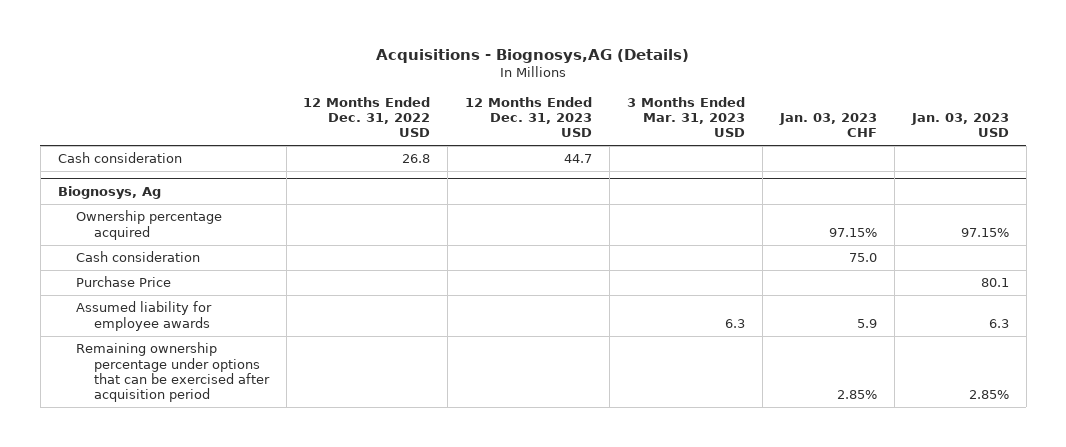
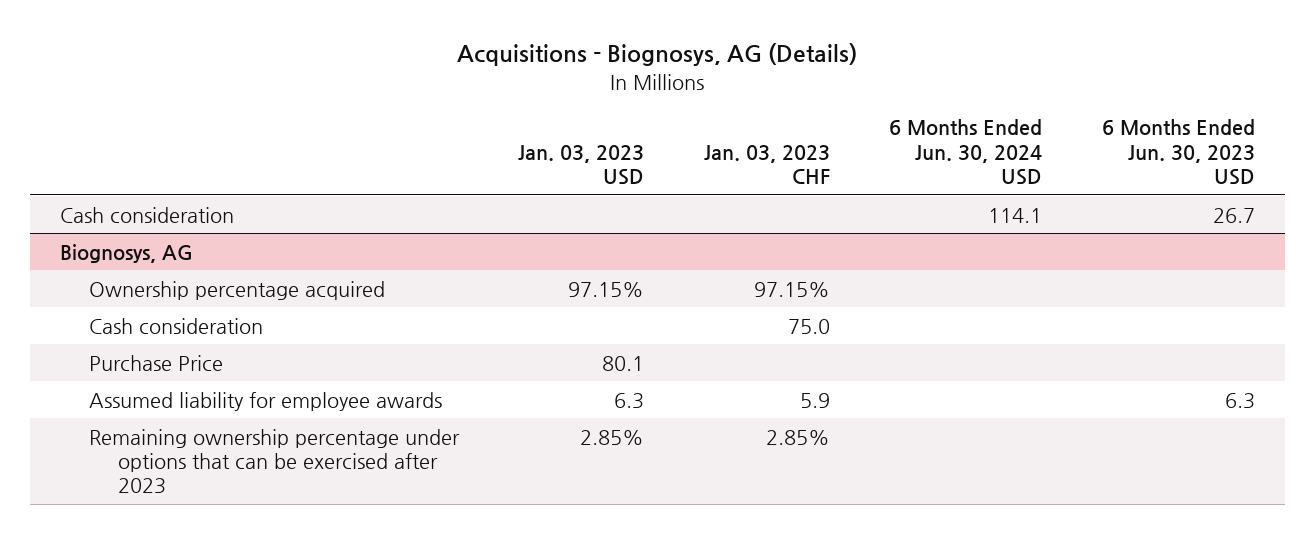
- Acquisitions - Biognosys,AG (Details)
+ Acquisitions - Biognosys, AG (Details)
- | 12 Months Ended Dec. 31, 2022 USD | 12 Months Ended Dec. 31, 2023 USD | 3 Months Ended Mar. 31, 2023 USD | Jan. 03, 2023 CHF | Jan. 03, 2023 USD
+ | Jan. 03, 2023 USD | Jan. 03, 2023 CHF | 6 Months Ended Jun. 30, 2024 USD | 6 Months Ended Jun. 30, 2023 USD
- Biognosys, Ag
+ Biognosys, AG
- Remaining ownership percentage under options that can be exercised after acquisition period | | | | 2.85% | 2.85%
+ Remaining ownership percentage under options that can be exercised after 2023 | 2.85% | 2.85% | |

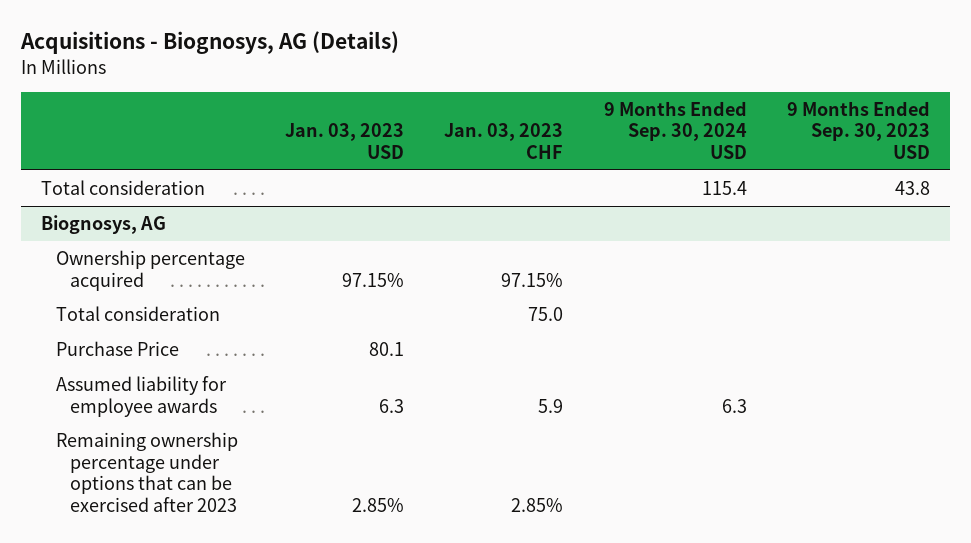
- | Jan. 03, 2023 USD | Jan. 03, 2023 CHF | 6 Months Ended Jun. 30, 2024 USD | 6 Months Ended Jun. 30, 2023 USD
+ | Jan. 03, 2023 USD | Jan. 03, 2023 CHF | 9 Months Ended Sep. 30, 2024 USD | 9 Months Ended Sep. 30, 2023 USD
- Cash consideration | | | 114.1 | 26.7
+ Total consideration | | | 115.4 | 43.8
@ Biognosys, AG
- Cash consideration | | 75.0 | |
+ Total consideration | | 75.0 | |

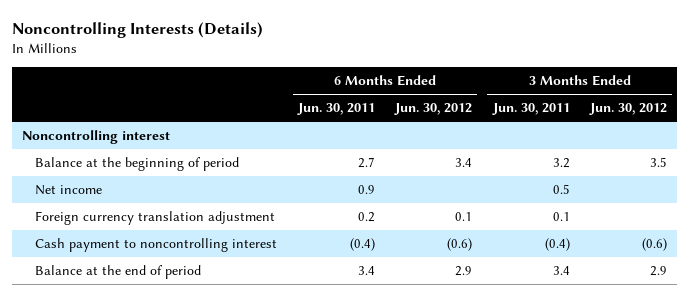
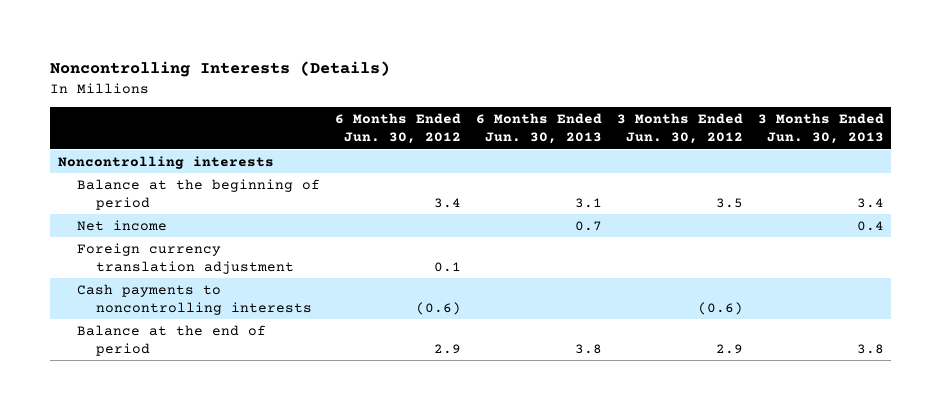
- | 6 Months Ended Jun. 30, 2011 | 6 Months Ended Jun. 30, 2012 | 3 Months Ended Jun. 30, 2011 | 3 Months Ended Jun. 30, 2012
+ | 6 Months Ended Jun. 30, 2012 | 6 Months Ended Jun. 30, 2013 | 3 Months Ended Jun. 30, 2012 | 3 Months Ended Jun. 30, 2013
- Noncontrolling interest
+ Noncontrolling interests
- Cash payment to noncontrolling interest | (0.4) | (0.6) | (0.4) | (0.6)
+ Cash payments to noncontrolling interests | (0.6) | | (0.6) |

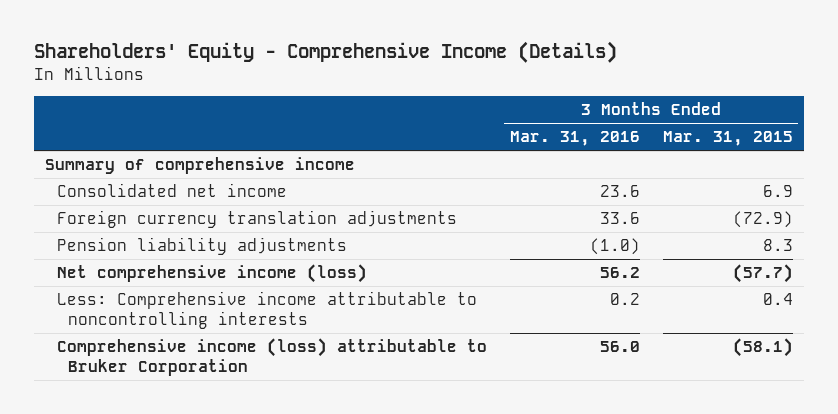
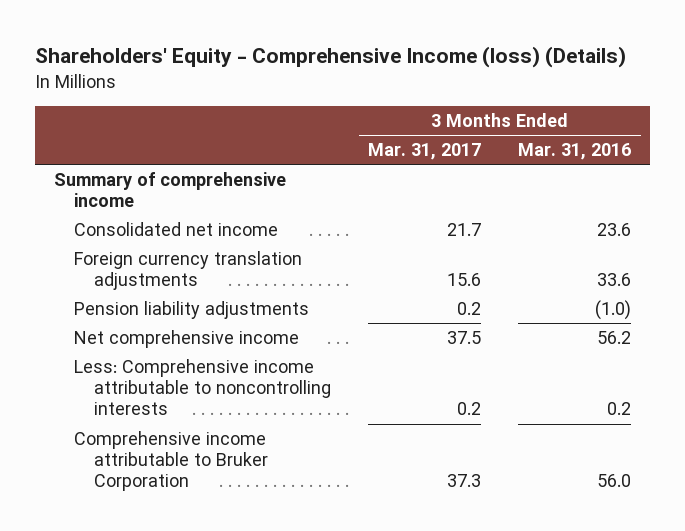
- Shareholders' Equity - Comprehensive Income (Details)
+ Shareholders' Equity - Comprehensive Income (loss) (Details)
- | 3 Months Ended Mar. 31, 2016 | 3 Months Ended Mar. 31, 2015
+ | 3 Months Ended Mar. 31, 2017 | 3 Months Ended Mar. 31, 2016
- Net comprehensive income (loss) | 56.2 | (57.7)
+ Net comprehensive income | 37.5 | 56.2
- Comprehensive income (loss) attributable to Bruker Corporation | 56.0 | (58.1)
+ Comprehensive income attributable to Bruker Corporation | 37.3 | 56.0

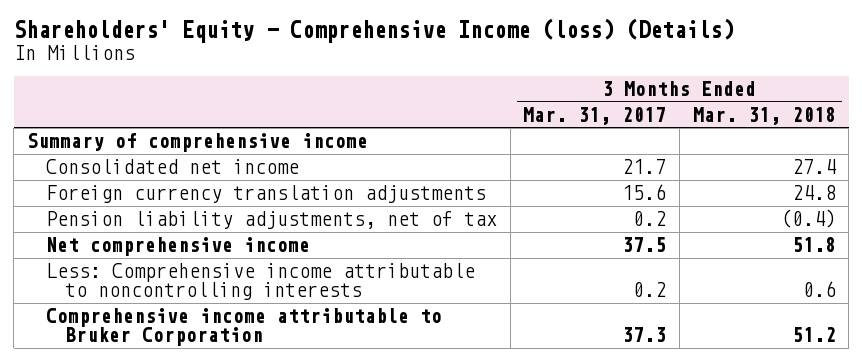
- | 3 Months Ended Mar. 31, 2017 | 3 Months Ended Mar. 31, 2016
+ | 3 Months Ended Mar. 31, 2017 | 3 Months Ended Mar. 31, 2018
- Pension liability adjustments | 0.2 | (1.0)
+ Pension liability adjustments, net of tax | 0.2 | (0.4)

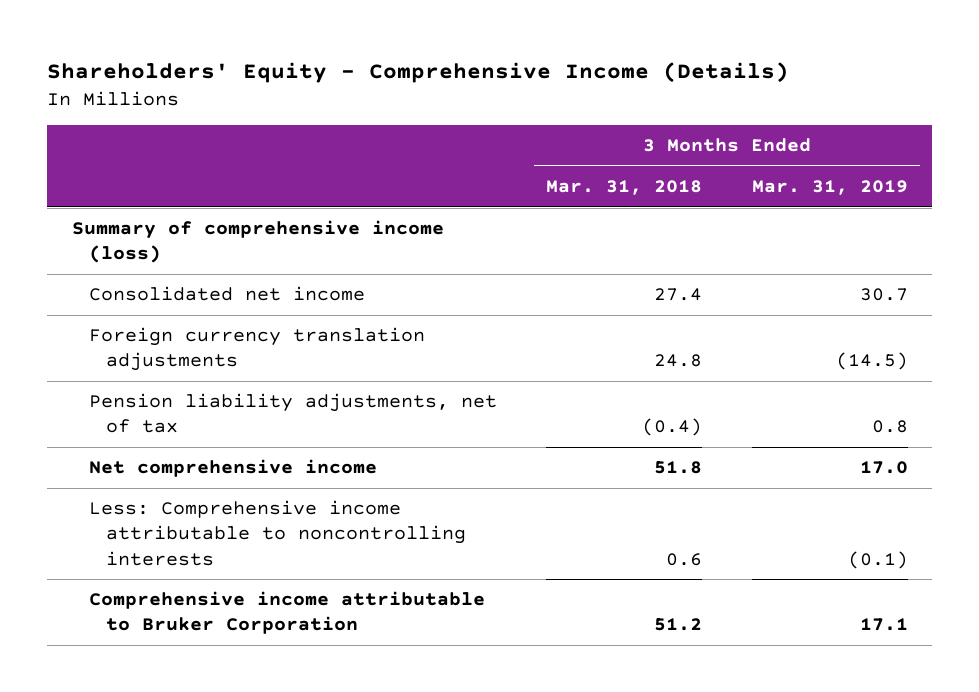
- Shareholders' Equity - Comprehensive Income (loss) (Details)
+ Shareholders' Equity - Comprehensive Income (Details)
- | 3 Months Ended Mar. 31, 2017 | 3 Months Ended Mar. 31, 2018
+ | 3 Months Ended Mar. 31, 2018 | 3 Months Ended Mar. 31, 2019
- Summary of comprehensive income
+ Summary of comprehensive income (loss)

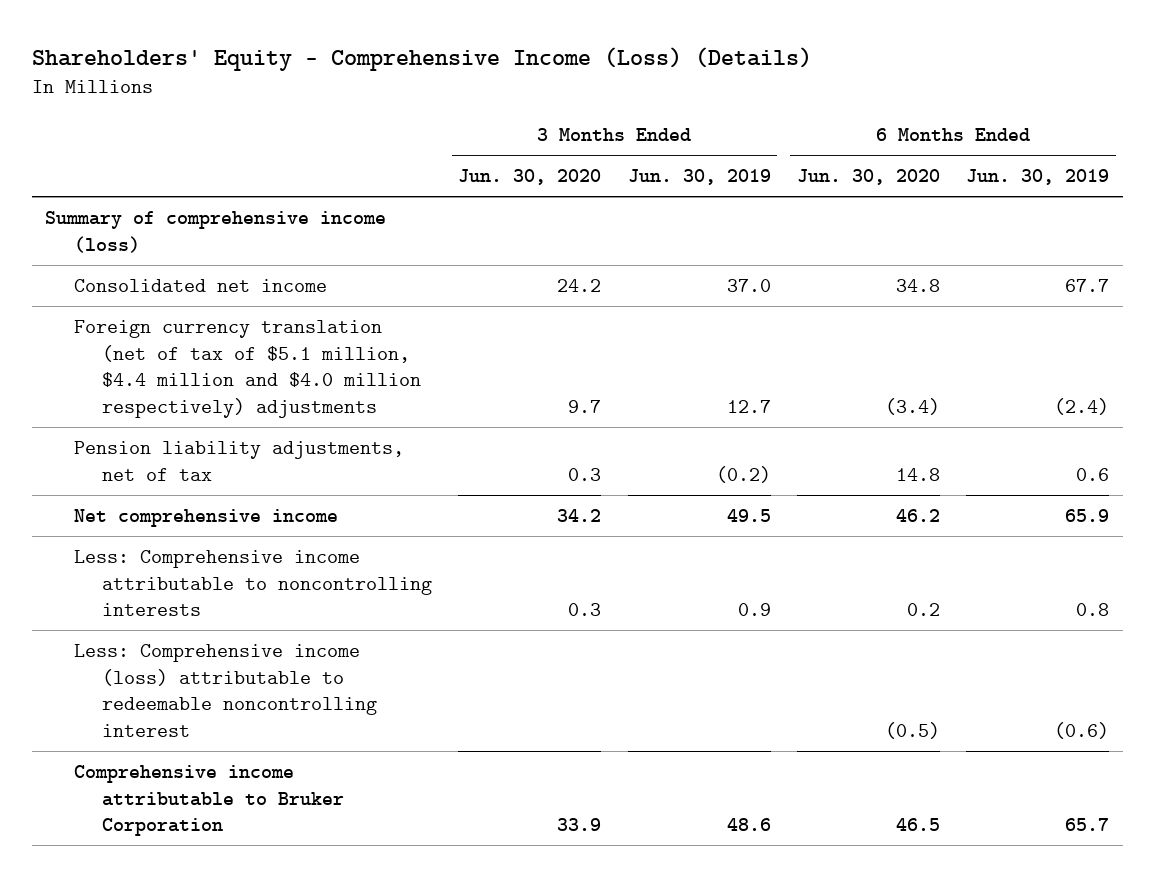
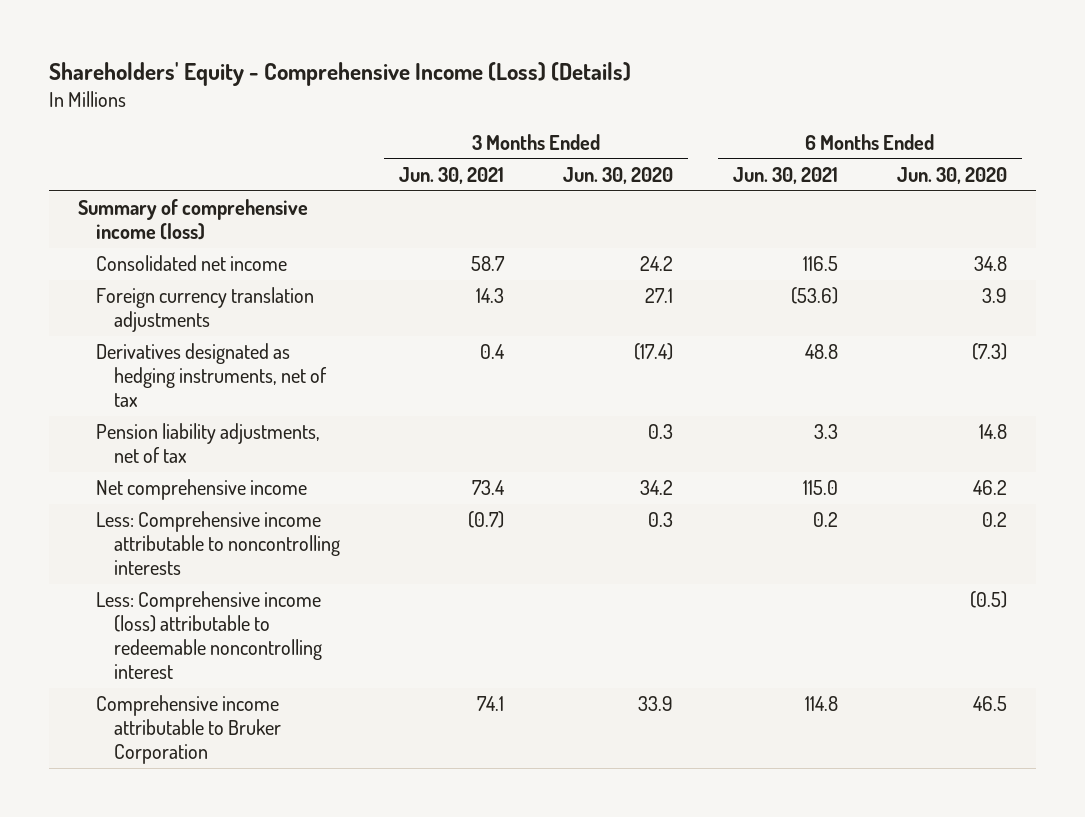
- | 3 Months Ended Jun. 30, 2020 | 3 Months Ended Jun. 30, 2019 | 6 Months Ended Jun. 30, 2020 | 6 Months Ended Jun. 30, 2019
+ | 3 Months Ended Jun. 30, 2021 | 3 Months Ended Jun. 30, 2020 | 6 Months Ended Jun. 30, 2021 | 6 Months Ended Jun. 30, 2020
- Foreign currency translation (net of tax of $5.1 million, $4.4 million and $4.0 million respectively) adjustments | 9.7 | 12.7 | (3.4) | (2.4)
+ Foreign currency translation adjustments | 14.3 | 27.1 | (53.6) | 3.9
+ Derivatives designated as hedging instruments, net of tax | 0.4 | (17.4) | 48.8 | (7.3)

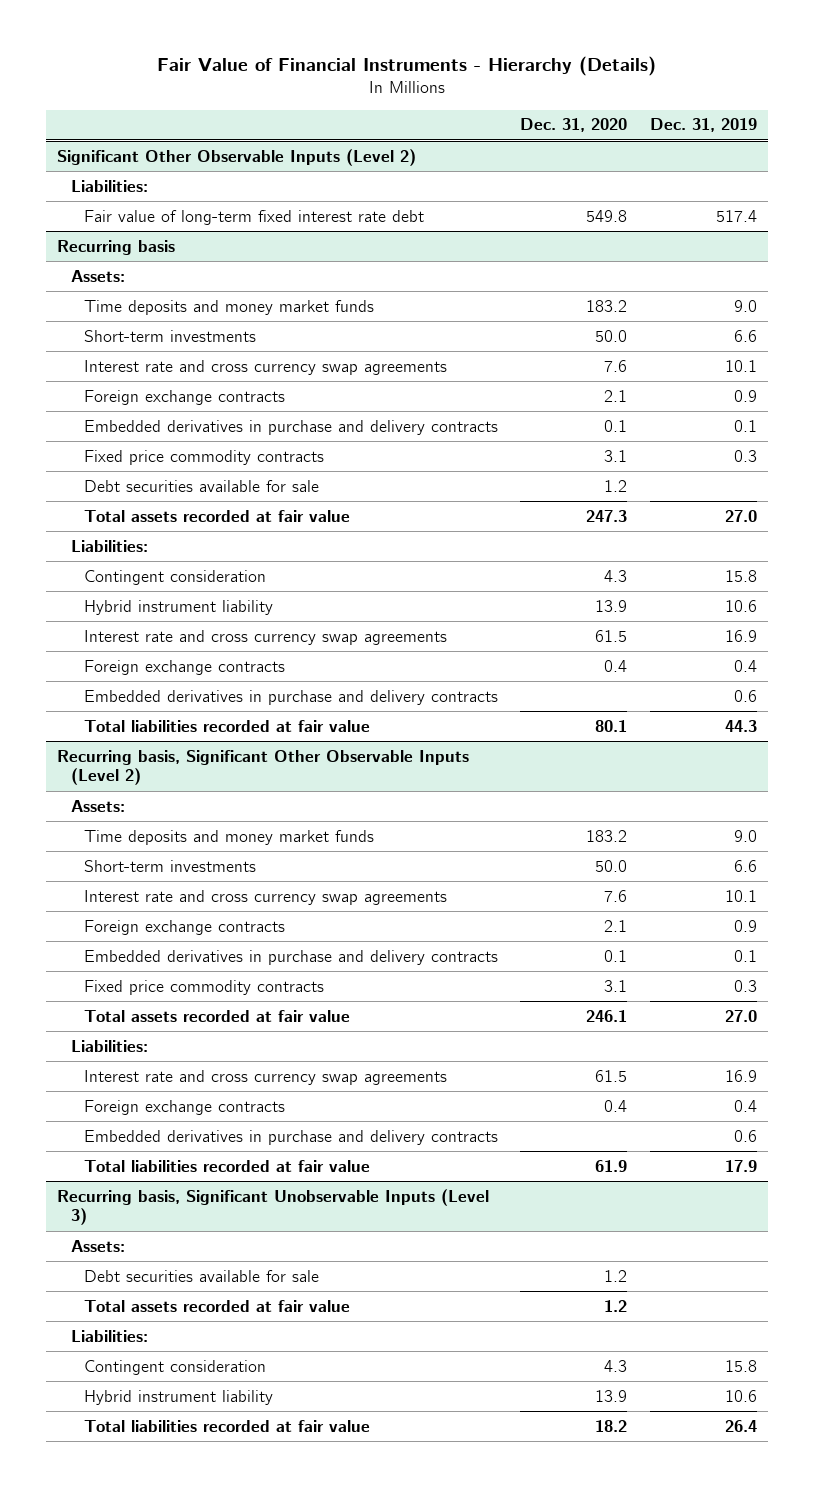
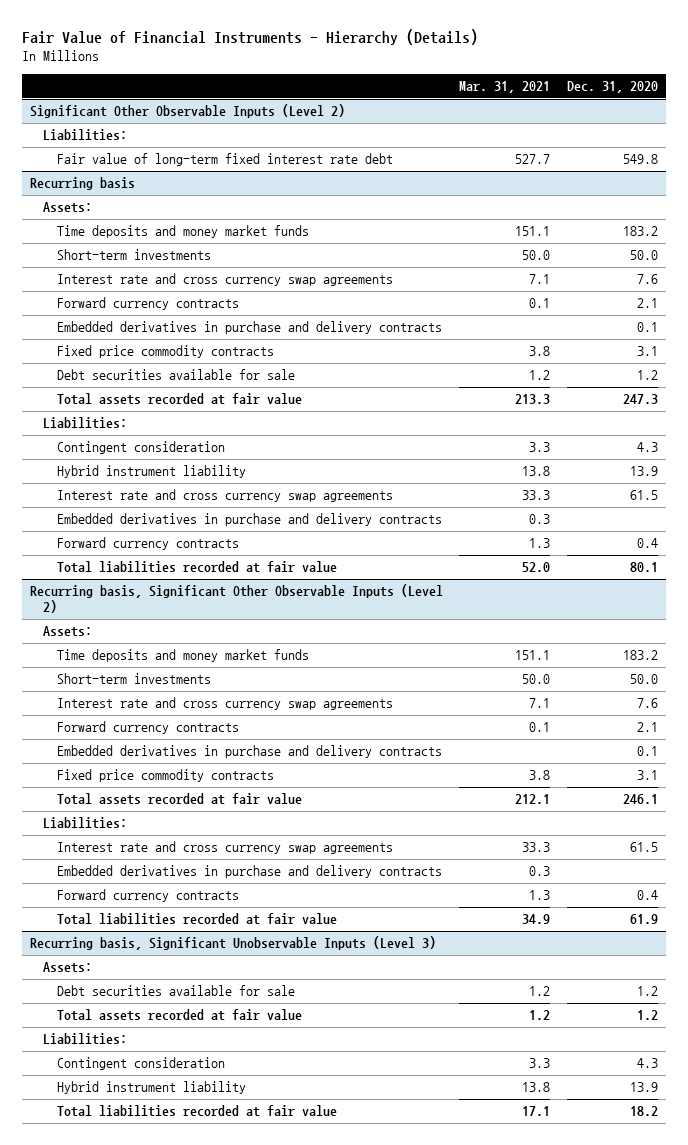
- | Dec. 31, 2020 | Dec. 31, 2019
+ | Mar. 31, 2021 | Dec. 31, 2020
@ Recurring basis
- Foreign exchange contracts | 2.1 | 0.9
+ Forward currency contracts | 0.1 | 2.1
- Foreign exchange contracts | 0.4 | 0.4
+ Forward currency contracts | 1.3 | 0.4
@ Recurring basis, Significant Other Observable Inputs (Level 2)
- Foreign exchange contracts | 2.1 | 0.9
+ Forward currency contracts | 0.1 | 2.1
- Foreign exchange contracts | 0.4 | 0.4
+ Forward currency contracts | 1.3 | 0.4

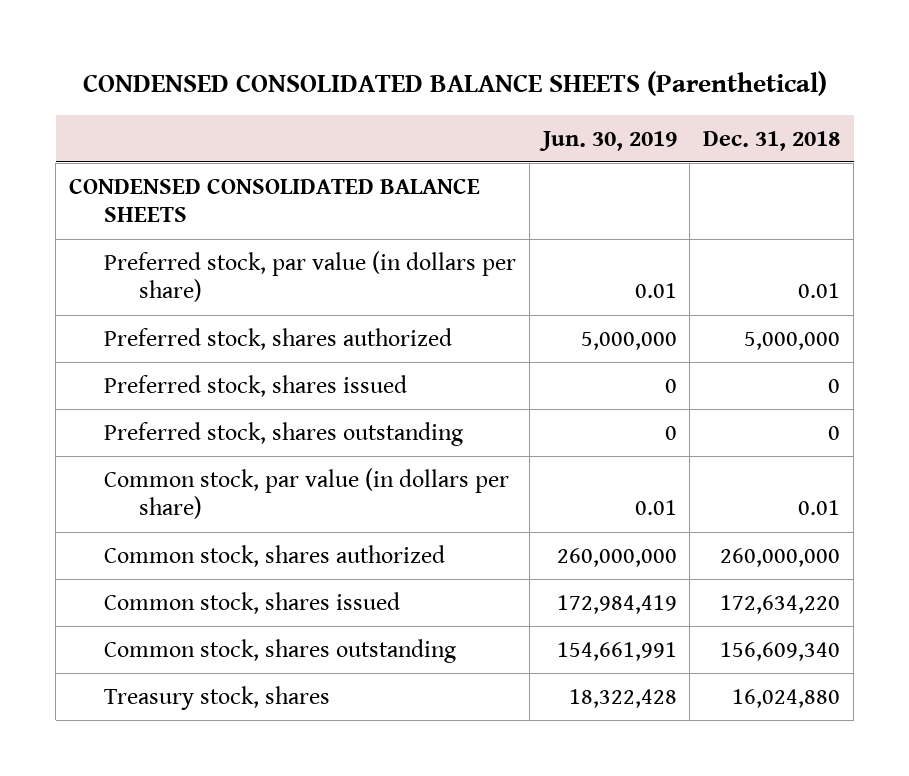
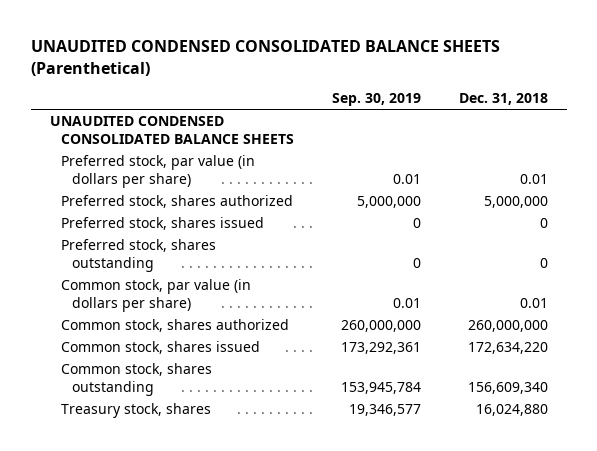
- CONDENSED CONSOLIDATED BALANCE SHEETS (Parenthetical)
+ UNAUDITED CONDENSED CONSOLIDATED BALANCE SHEETS (Parenthetical)
- | Jun. 30, 2019 | Dec. 31, 2018
+ | Sep. 30, 2019 | Dec. 31, 2018
- CONDENSED CONSOLIDATED BALANCE SHEETS
+ UNAUDITED CONDENSED CONSOLIDATED BALANCE SHEETS

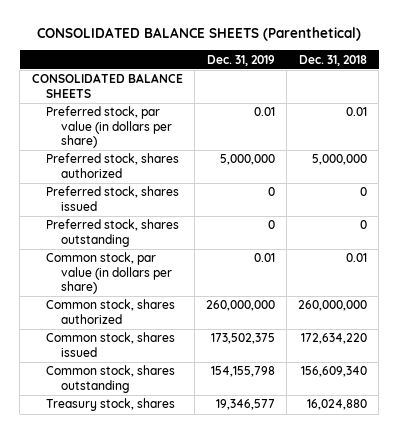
- UNAUDITED CONDENSED CONSOLIDATED BALANCE SHEETS (Parenthetical)
+ CONSOLIDATED BALANCE SHEETS (Parenthetical)
- | Sep. 30, 2019 | Dec. 31, 2018
+ | Dec. 31, 2019 | Dec. 31, 2018
- UNAUDITED CONDENSED CONSOLIDATED BALANCE SHEETS
+ CONSOLIDATED BALANCE SHEETS

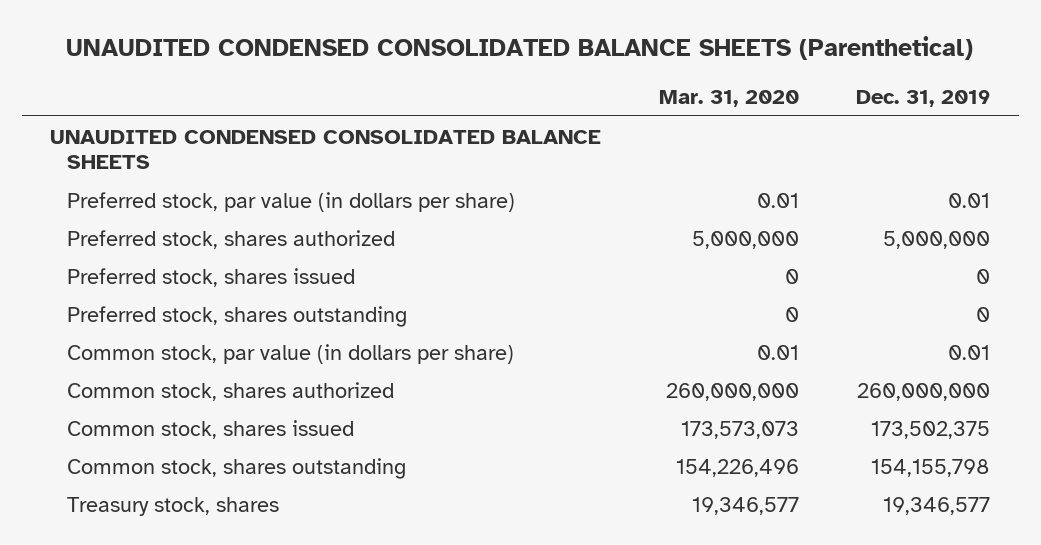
- CONSOLIDATED BALANCE SHEETS (Parenthetical)
+ UNAUDITED CONDENSED CONSOLIDATED BALANCE SHEETS (Parenthetical)
- | Dec. 31, 2019 | Dec. 31, 2018
+ | Mar. 31, 2020 | Dec. 31, 2019
- CONSOLIDATED BALANCE SHEETS
+ UNAUDITED CONDENSED CONSOLIDATED BALANCE SHEETS

